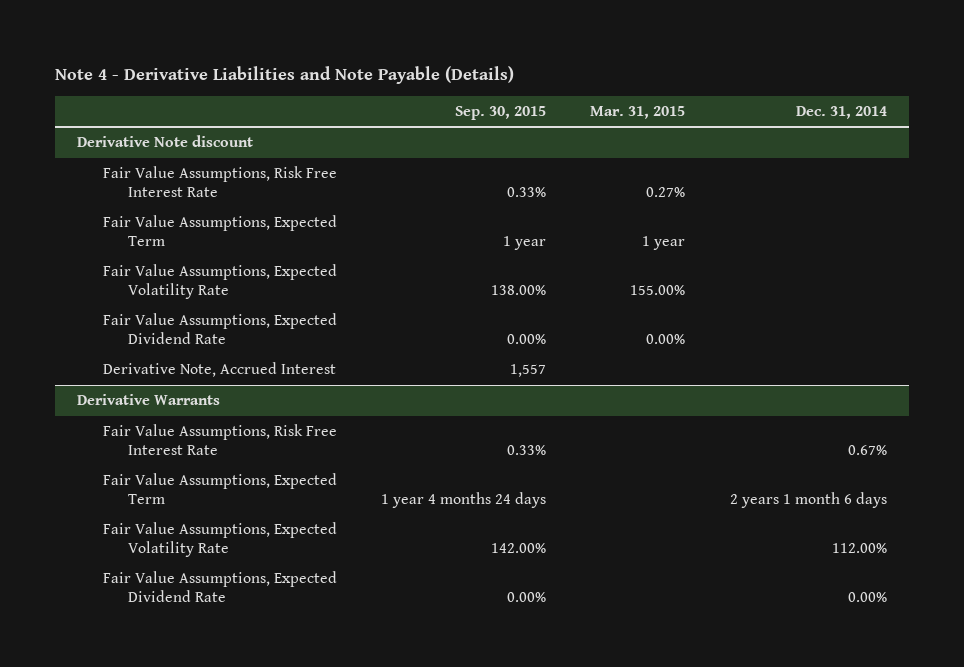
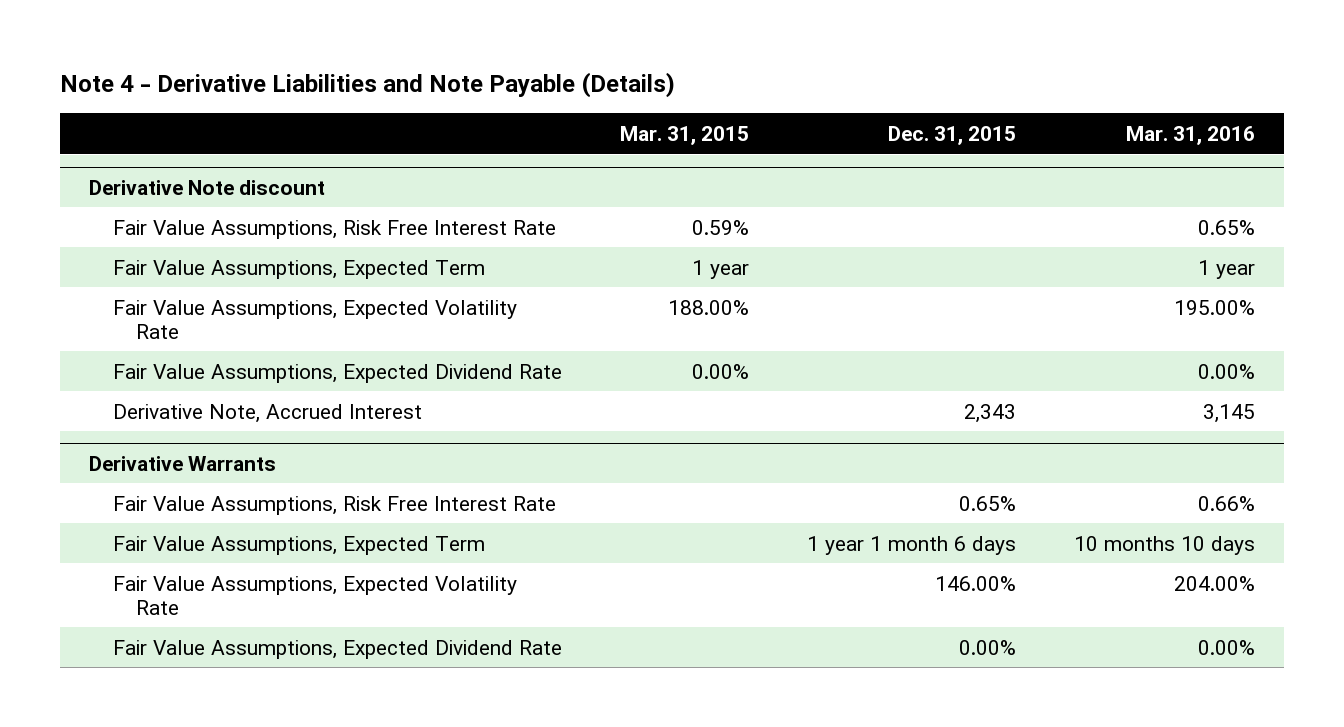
- | Sep. 30, 2015 | Mar. 31, 2015 | Dec. 31, 2014
+ | Mar. 31, 2015 | Dec. 31, 2015 | Mar. 31, 2016
@ Derivative Note discount
- Fair Value Assumptions, Risk Free Interest Rate | 0.33% | 0.27% |
+ Fair Value Assumptions, Risk Free Interest Rate | 0.59% | | 0.65%
- Fair Value Assumptions, Expected Volatility Rate | 138.00% | 155.00% |
+ Fair Value Assumptions, Expected Volatility Rate | 188.00% | | 195.00%

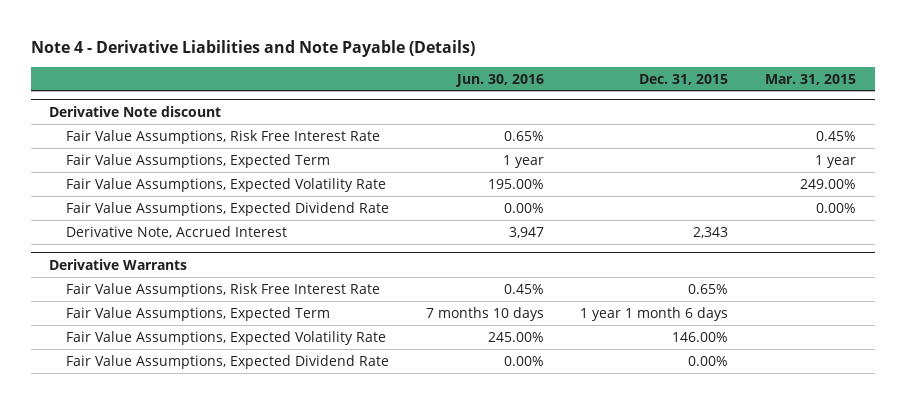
- | Mar. 31, 2015 | Dec. 31, 2015 | Mar. 31, 2016
+ | Jun. 30, 2016 | Dec. 31, 2015 | Mar. 31, 2015
@ Derivative Note discount
- Fair Value Assumptions, Risk Free Interest Rate | 0.59% | | 0.65%
+ Fair Value Assumptions, Risk Free Interest Rate | 0.65% | | 0.45%
- Fair Value Assumptions, Expected Volatility Rate | 188.00% | | 195.00%
+ Fair Value Assumptions, Expected Volatility Rate | 195.00% | | 249.00%

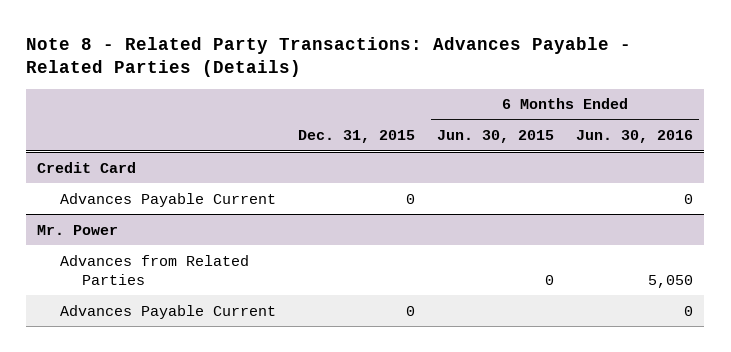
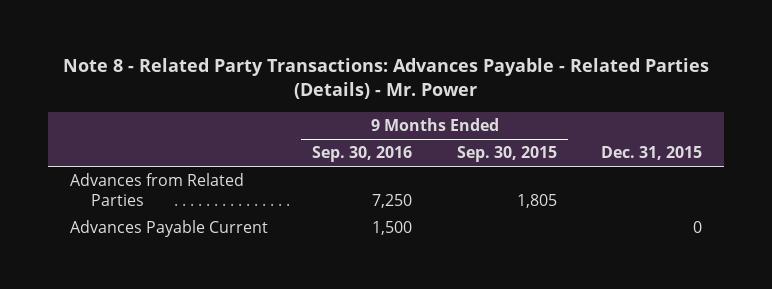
- Note 8 - Related Party Transactions: Advances Payable - Related Parties (Details)
+ Note 8 - Related Party Transactions: Advances Payable - Related Parties (Details) - Mr. Power
- | Dec. 31, 2015 | 6 Months Ended Jun. 30, 2015 | 6 Months Ended Jun. 30, 2016
+ | 9 Months Ended Sep. 30, 2016 | 9 Months Ended Sep. 30, 2015 | Dec. 31, 2015
- Credit Card
- Advances Payable Current | 0 | | 0
- Mr. Power
- Advances from Related Parties | | 0 | 5,050
- Advances Payable Current | 0 | | 0
+ Advances from Related Parties | 7,250 | 1,805 |
+ Advances Payable Current | 1,500 | | 0

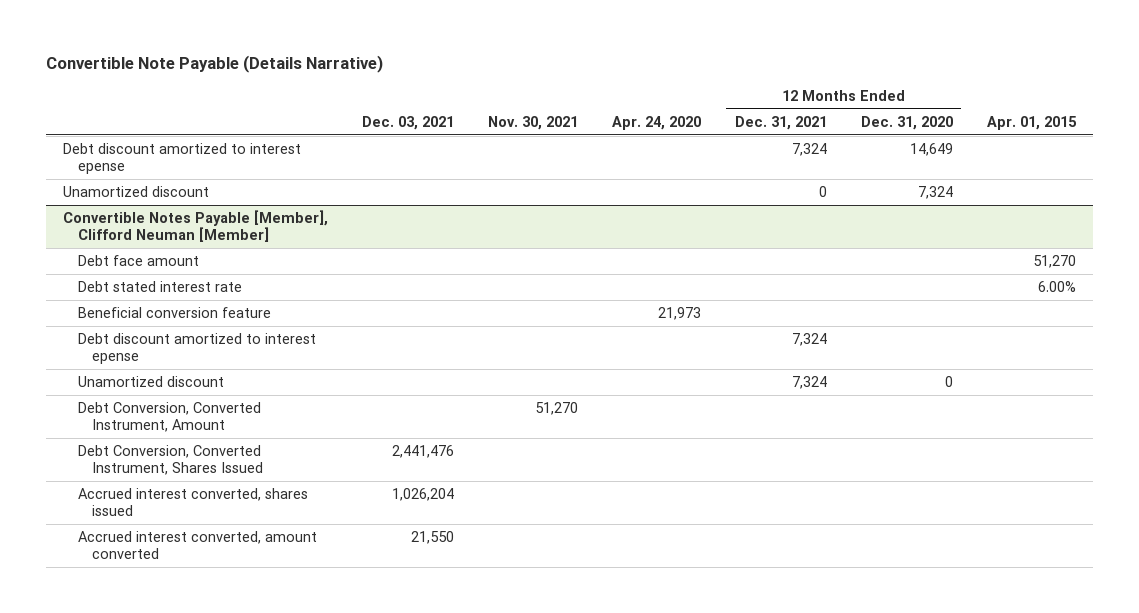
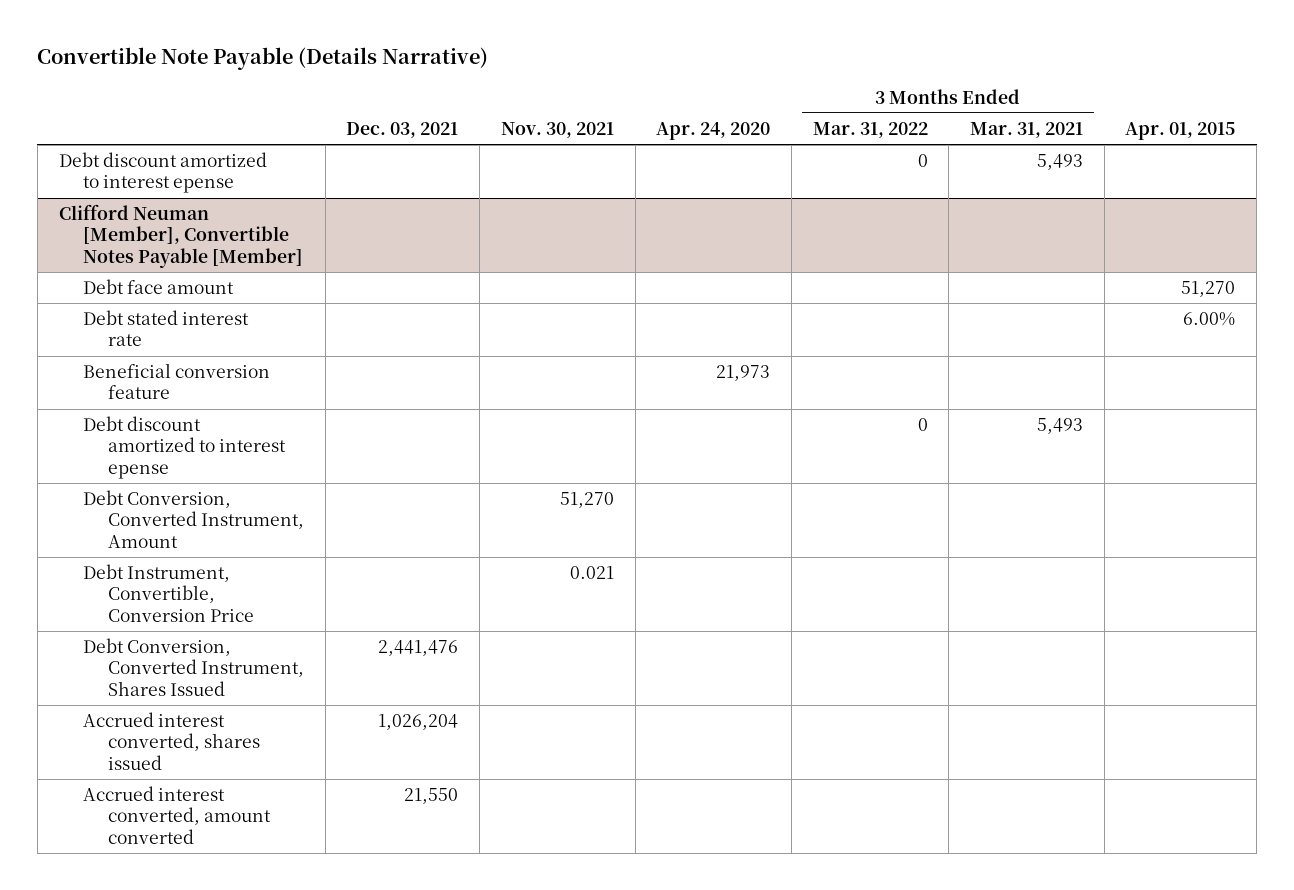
- | Dec. 03, 2021 | Nov. 30, 2021 | Apr. 24, 2020 | 12 Months Ended Dec. 31, 2021 | 12 Months Ended Dec. 31, 2020 | Apr. 01, 2015
+ | Dec. 03, 2021 | Nov. 30, 2021 | Apr. 24, 2020 | 3 Months Ended Mar. 31, 2022 | 3 Months Ended Mar. 31, 2021 | Apr. 01, 2015
- Unamortized discount | | | | 0 | 7,324 |
- Convertible Notes Payable [Member], Clifford Neuman [Member]
+ Clifford Neuman [Member], Convertible Notes Payable [Member]
- Unamortized discount | | | | 7,324 | 0 |
+ Debt Instrument, Convertible, Conversion Price | | 0.021 | | | |

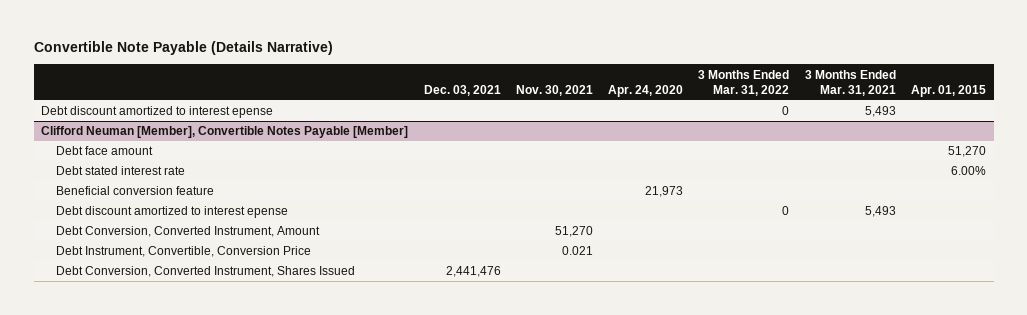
@ Clifford Neuman [Member], Convertible Notes Payable [Member]
- Accrued interest converted, shares issued | 1,026,204 | | | | |
- Accrued interest converted, amount converted | 21,550 | | | | |

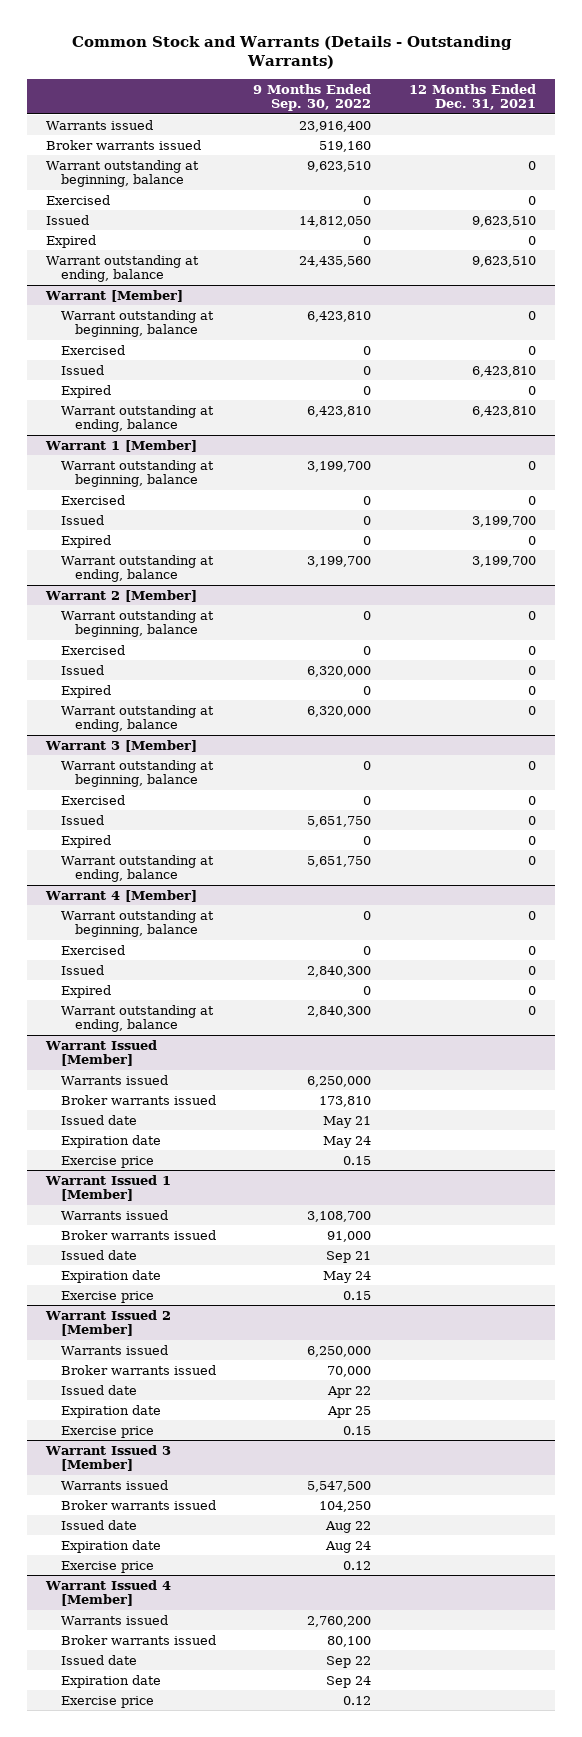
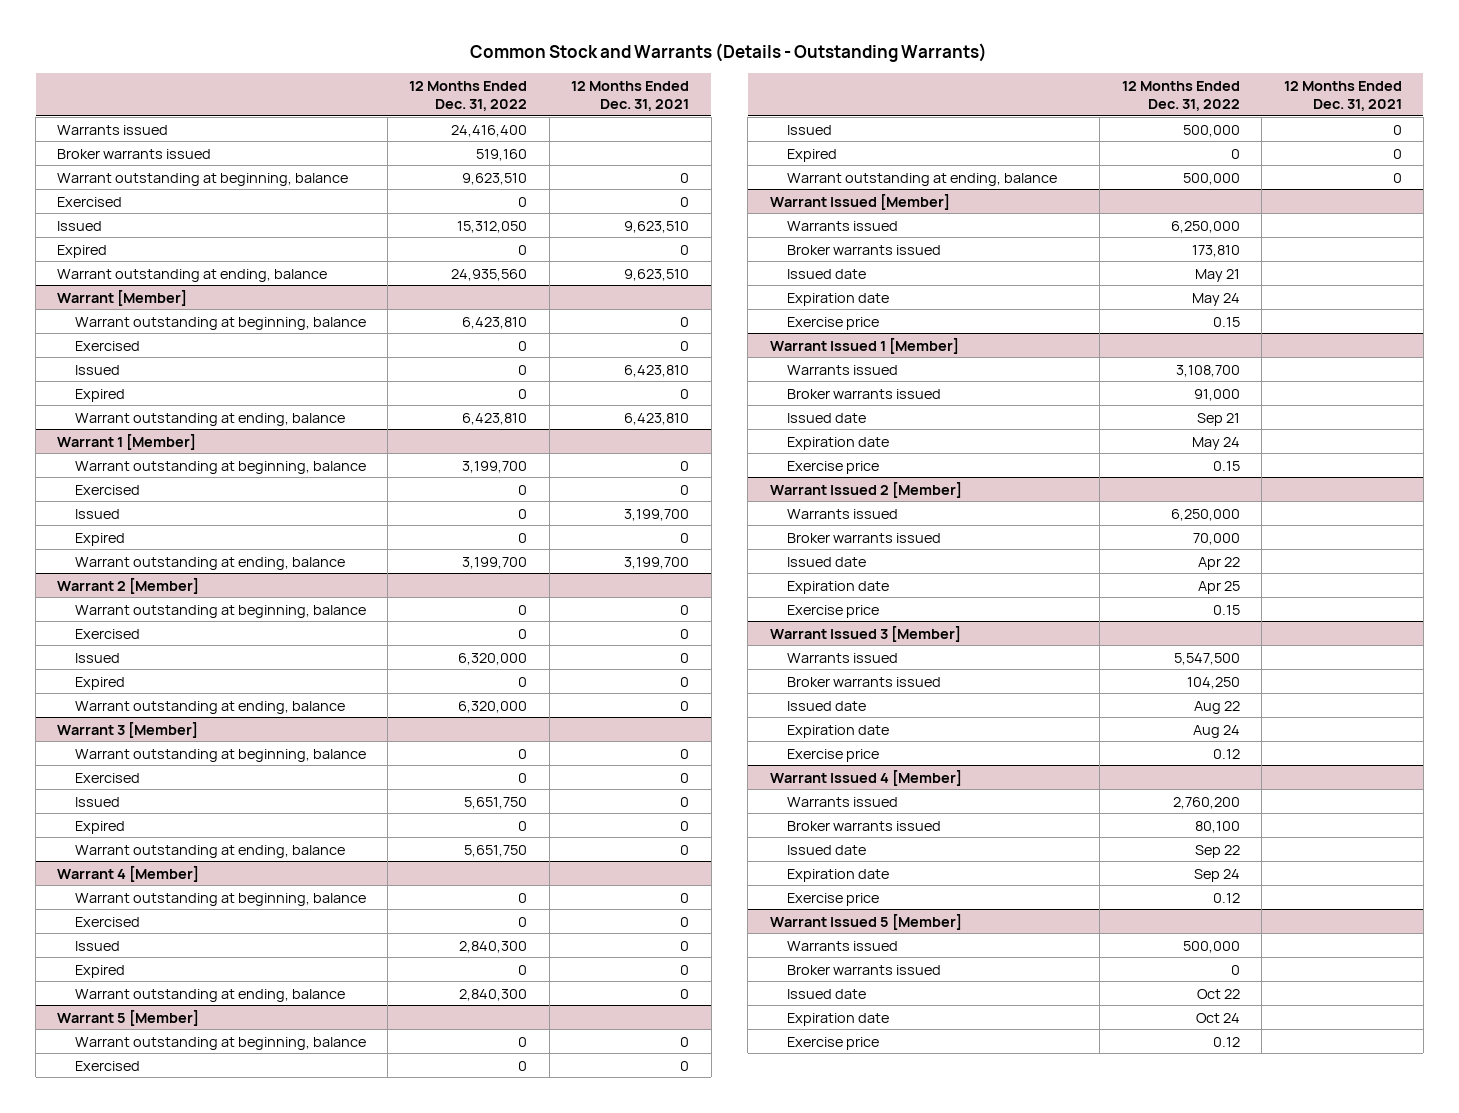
- | 9 Months Ended Sep. 30, 2022 | 12 Months Ended Dec. 31, 2021
+ | 12 Months Ended Dec. 31, 2022 | 12 Months Ended Dec. 31, 2021
+ Warrant 5 [Member]
+ Warrant outstanding at beginning, balance | 0 | 0
+ Exercised | 0 | 0
+ Issued | 500,000 | 0
+ Expired | 0 | 0
+ Warrant outstanding at ending, balance | 500,000 | 0
+ Warrant Issued 5 [Member]
+ Warrants issued | 500,000 |
+ Broker warrants issued | 0 |
+ Issued date | Oct 22 |
+ Expiration date | Oct 24 |
+ Exercise price | 0.12 |

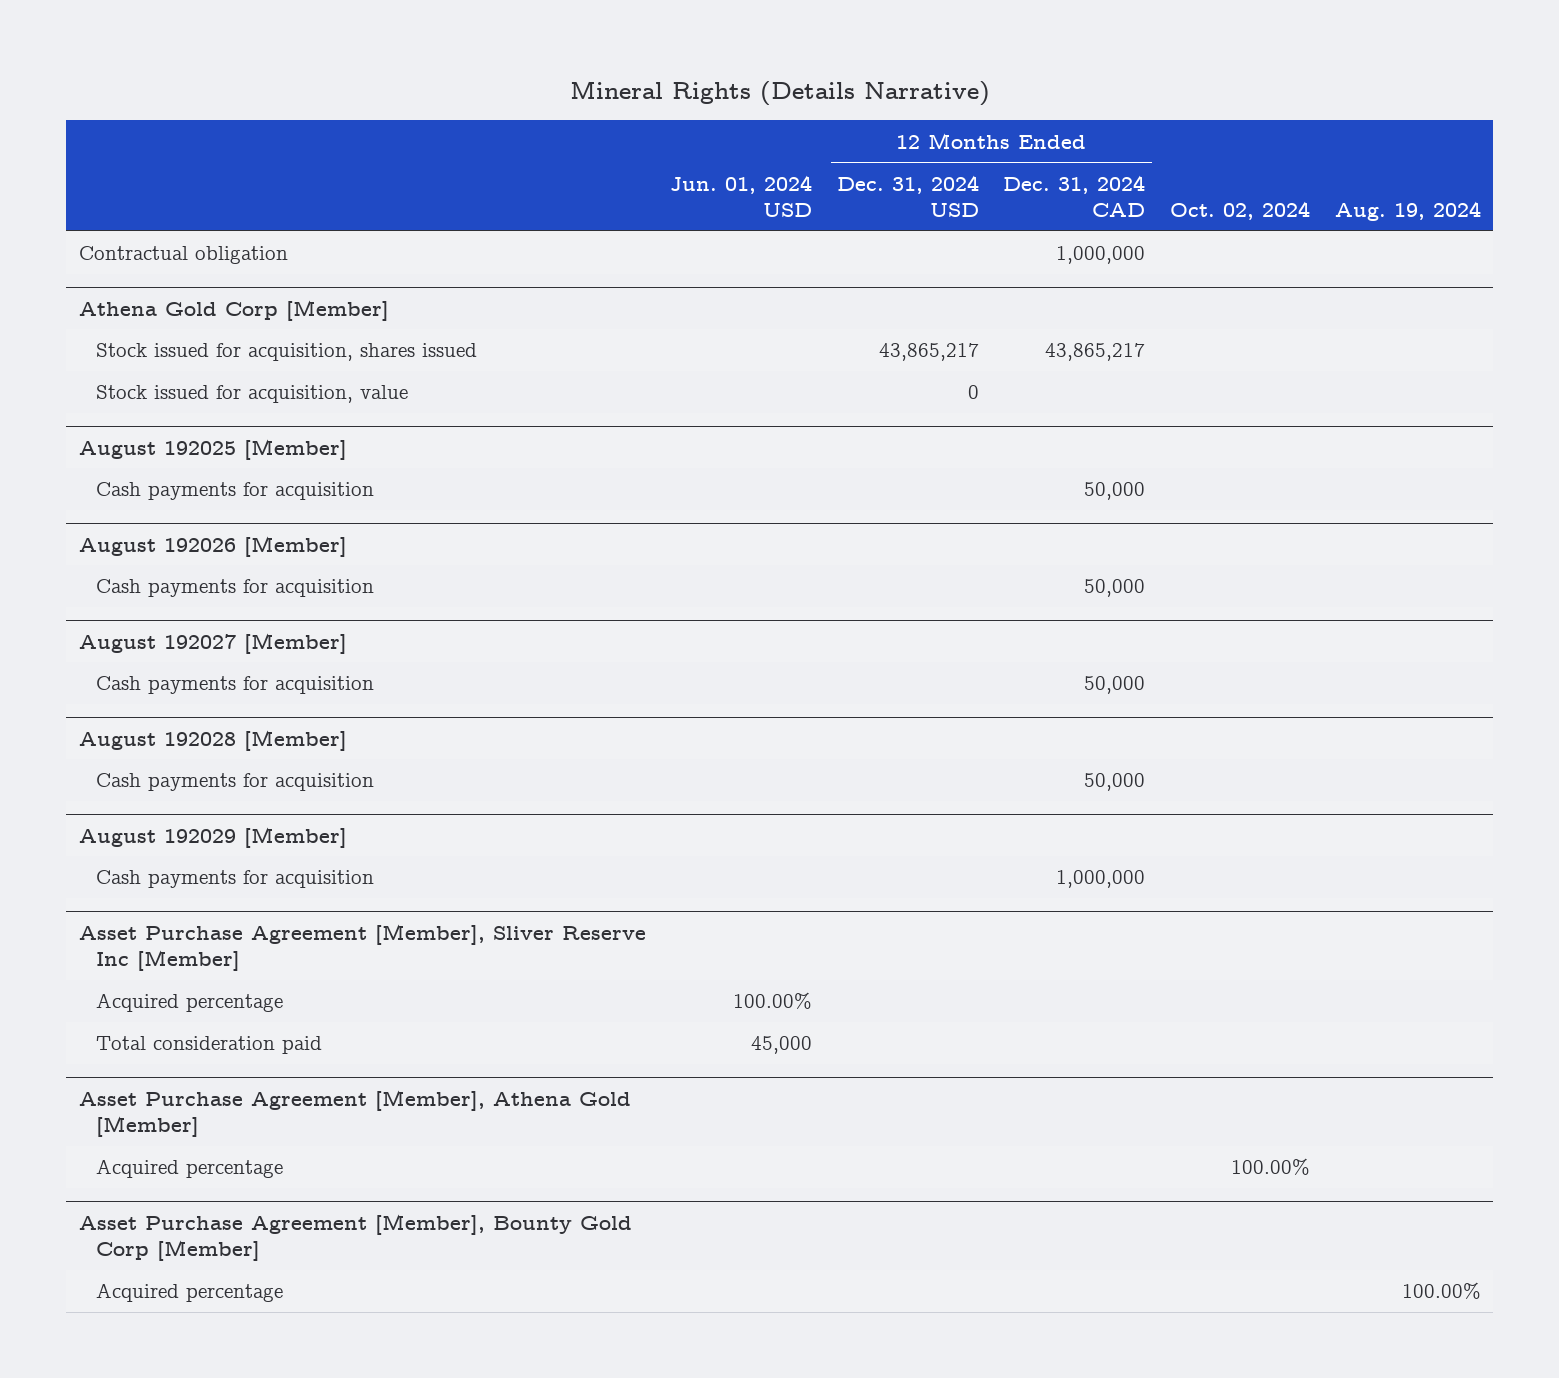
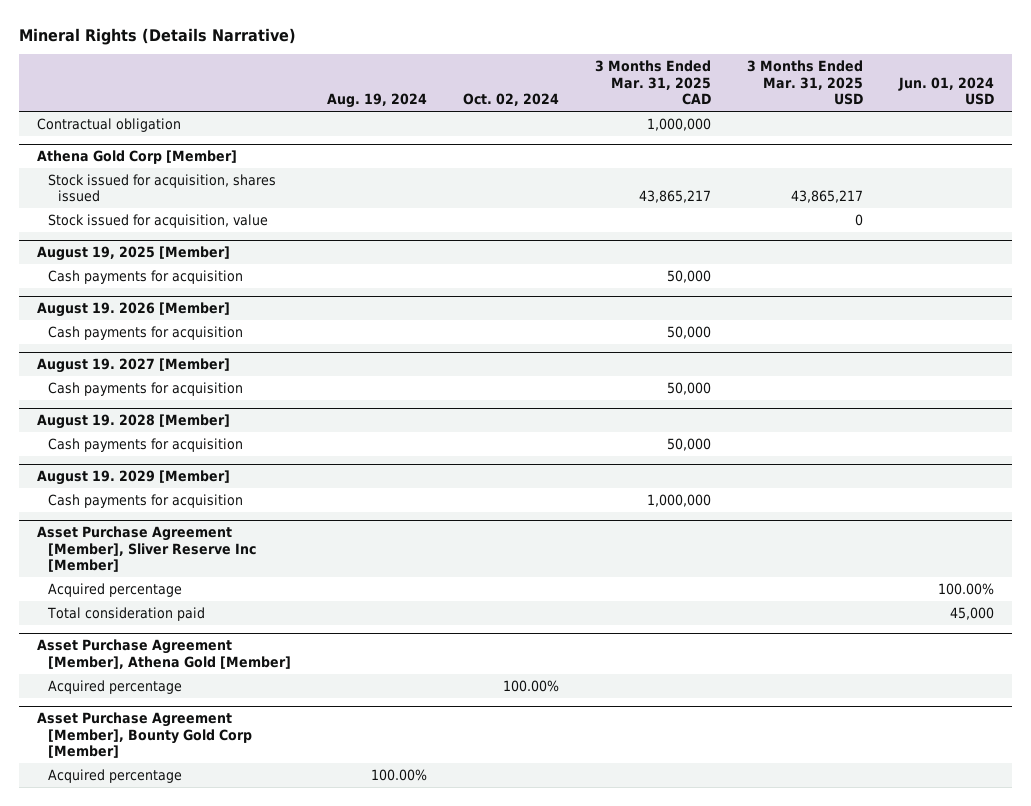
- | Jun. 01, 2024 USD | 12 Months Ended Dec. 31, 2024 USD | 12 Months Ended Dec. 31, 2024 CAD | Oct. 02, 2024 | Aug. 19, 2024
+ | Aug. 19, 2024 | Oct. 02, 2024 | 3 Months Ended Mar. 31, 2025 CAD | 3 Months Ended Mar. 31, 2025 USD | Jun. 01, 2024 USD
- August 192025 [Member]
+ August 19, 2025 [Member]
- August 192026 [Member]
+ August 19. 2026 [Member]
- August 192027 [Member]
+ August 19. 2027 [Member]
- August 192028 [Member]
+ August 19. 2028 [Member]
- August 192029 [Member]
+ August 19. 2029 [Member]

